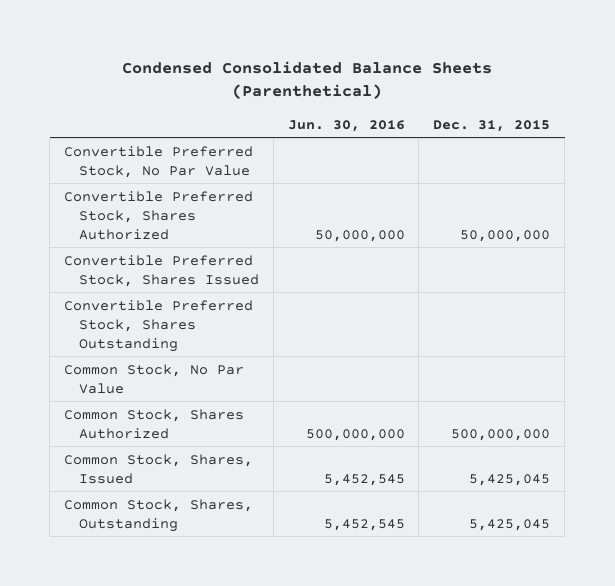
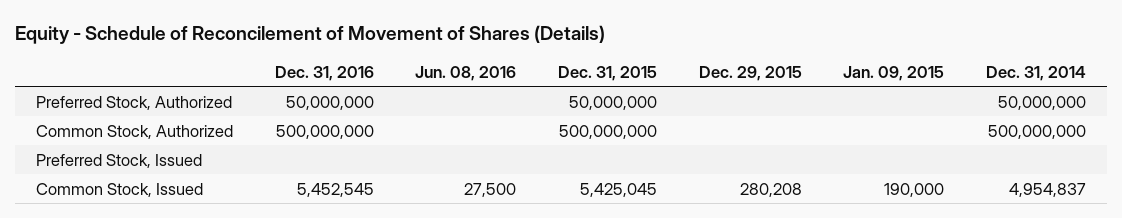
- Condensed Consolidated Balance Sheets (Parenthetical)
+ Equity - Schedule of Reconcilement of Movement of Shares (Details)
- | Jun. 30, 2016 | Dec. 31, 2015
+ | Dec. 31, 2016 | Jun. 08, 2016 | Dec. 31, 2015 | Dec. 29, 2015 | Jan. 09, 2015 | Dec. 31, 2014
- Convertible Preferred Stock, No Par Value
- Convertible Preferred Stock, Shares Authorized | 50,000,000 | 50,000,000
- Convertible Preferred Stock, Shares Issued
- Convertible Preferred Stock, Shares Outstanding
- Common Stock, No Par Value
- Common Stock, Shares Authorized | 500,000,000 | 500,000,000
- Common Stock, Shares, Issued | 5,452,545 | 5,425,045
- Common Stock, Shares, Outstanding | 5,452,545 | 5,425,045
+ Preferred Stock, Authorized | 50,000,000 | | 50,000,000 | | | 50,000,000
+ Common Stock, Authorized | 500,000,000 | | 500,000,000 | | | 500,000,000
+ Preferred Stock, Issued
+ Common Stock, Issued | 5,452,545 | 27,500 | 5,425,045 | 280,208 | 190,000 | 4,954,837

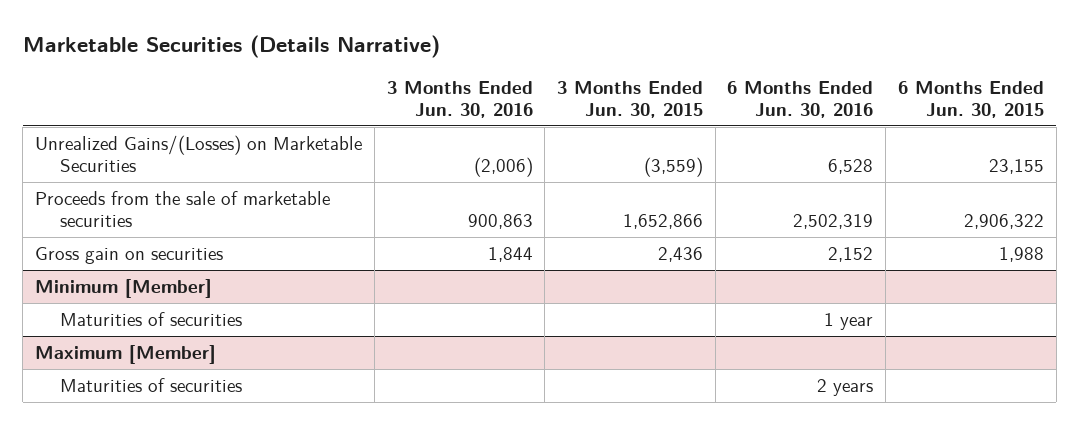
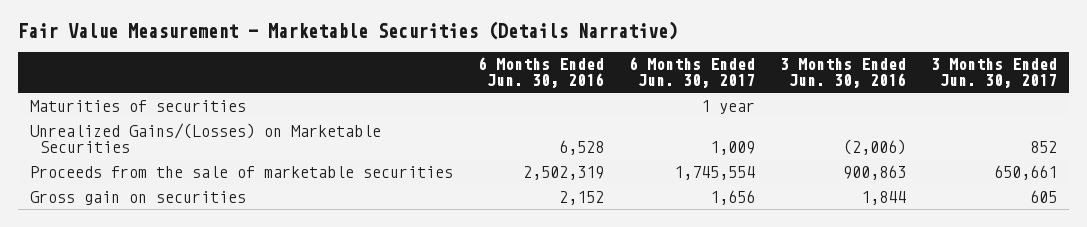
- Marketable Securities (Details Narrative)
+ Fair Value Measurement - Marketable Securities (Details Narrative)
- | 3 Months Ended Jun. 30, 2016 | 3 Months Ended Jun. 30, 2015 | 6 Months Ended Jun. 30, 2016 | 6 Months Ended Jun. 30, 2015
+ | 6 Months Ended Jun. 30, 2016 | 6 Months Ended Jun. 30, 2017 | 3 Months Ended Jun. 30, 2016 | 3 Months Ended Jun. 30, 2017
+ Maturities of securities | | 1 year | |
- Minimum [Member]
- Maturities of securities | | | 1 year |
- Maximum [Member]
- Maturities of securities | | | 2 years |

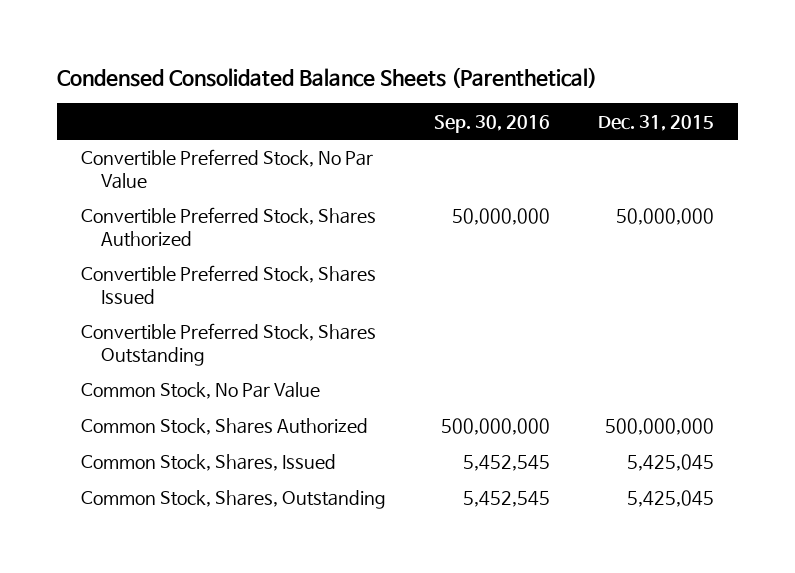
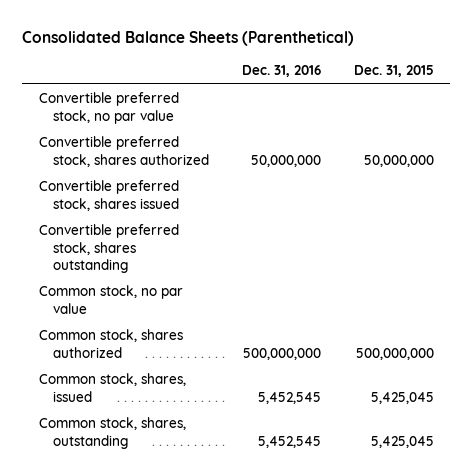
- Condensed Consolidated Balance Sheets (Parenthetical)
+ Consolidated Balance Sheets (Parenthetical)
- | Sep. 30, 2016 | Dec. 31, 2015
+ | Dec. 31, 2016 | Dec. 31, 2015
- Convertible Preferred Stock, No Par Value
- Convertible Preferred Stock, Shares Authorized | 50,000,000 | 50,000,000
- Convertible Preferred Stock, Shares Issued
- Convertible Preferred Stock, Shares Outstanding
- Common Stock, No Par Value
- Common Stock, Shares Authorized | 500,000,000 | 500,000,000
- Common Stock, Shares, Issued | 5,452,545 | 5,425,045
- Common Stock, Shares, Outstanding | 5,452,545 | 5,425,045
+ Convertible preferred stock, no par value
+ Convertible preferred stock, shares authorized | 50,000,000 | 50,000,000
+ Convertible preferred stock, shares issued
+ Convertible preferred stock, shares outstanding
+ Common stock, no par value
+ Common stock, shares authorized | 500,000,000 | 500,000,000
+ Common stock, shares, issued | 5,452,545 | 5,425,045
+ Common stock, shares, outstanding | 5,452,545 | 5,425,045

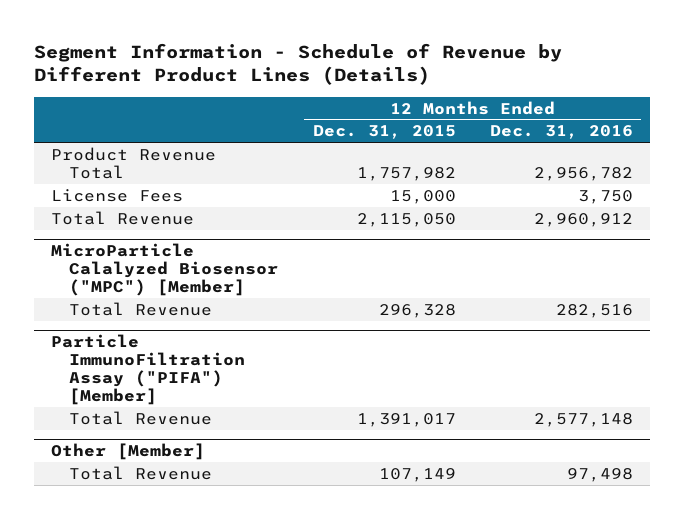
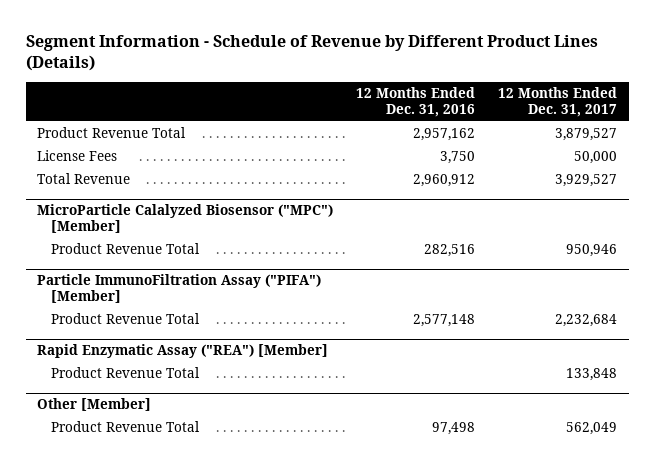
- | 12 Months Ended Dec. 31, 2015 | 12 Months Ended Dec. 31, 2016
+ | 12 Months Ended Dec. 31, 2016 | 12 Months Ended Dec. 31, 2017
- Product Revenue Total | 1,757,982 | 2,956,782
+ Product Revenue Total | 2,957,162 | 3,879,527
@ MicroParticle Calalyzed Biosensor ("MPC") [Member]
- Total Revenue | 296,328 | 282,516
+ Product Revenue Total | 282,516 | 950,946
@ Particle ImmunoFiltration Assay ("PIFA") [Member]
- Total Revenue | 1,391,017 | 2,577,148
+ Product Revenue Total | 2,577,148 | 2,232,684
+ Rapid Enzymatic Assay ("REA") [Member]
+ Product Revenue Total | | 133,848
@ Other [Member]
- Total Revenue | 107,149 | 97,498
+ Product Revenue Total | 97,498 | 562,049

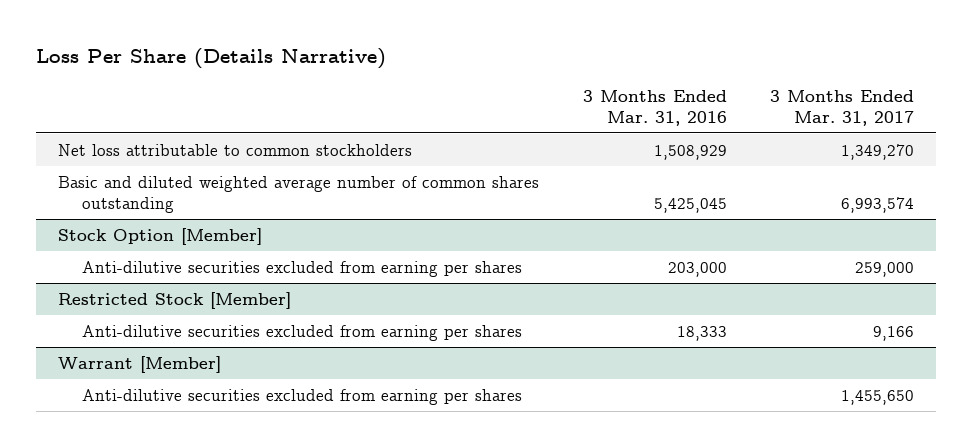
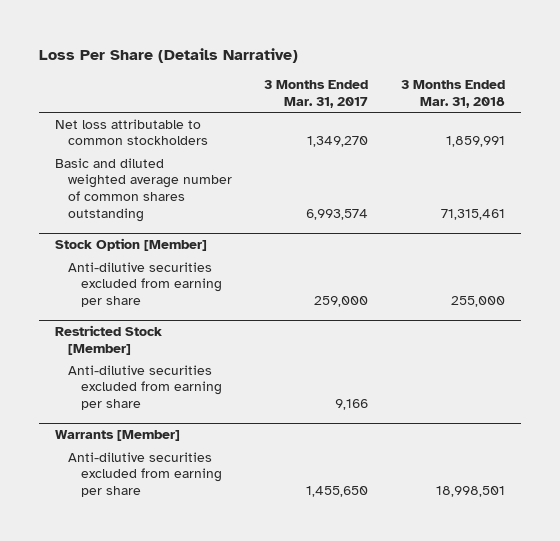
- | 3 Months Ended Mar. 31, 2016 | 3 Months Ended Mar. 31, 2017
+ | 3 Months Ended Mar. 31, 2017 | 3 Months Ended Mar. 31, 2018
@ Stock Option [Member]
- Anti-dilutive securities excluded from earning per shares | 203,000 | 259,000
+ Anti-dilutive securities excluded from earning per share | 259,000 | 255,000
@ Restricted Stock [Member]
- Anti-dilutive securities excluded from earning per shares | 18,333 | 9,166
- Warrant [Member]
- Anti-dilutive securities excluded from earning per shares | | 1,455,650
@ Restricted Stock [Member]
+ Anti-dilutive securities excluded from earning per share | 9,166 |
+ Warrants [Member]
+ Anti-dilutive securities excluded from earning per share | 1,455,650 | 18,998,501

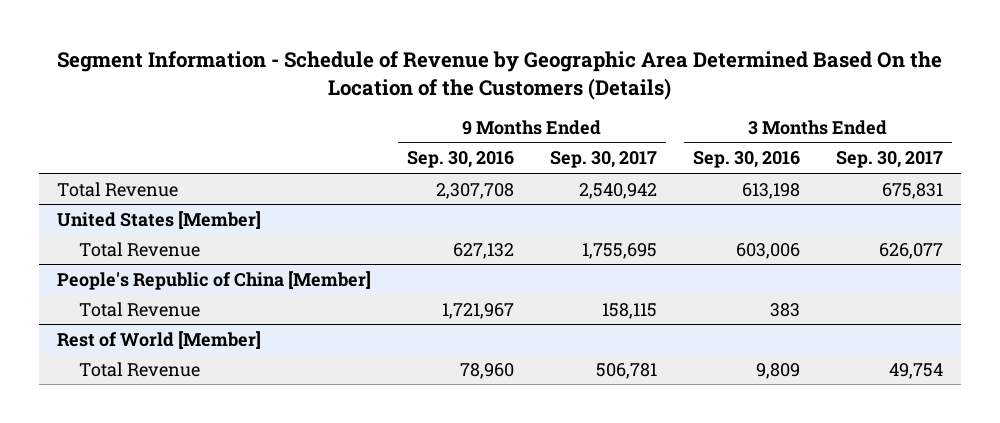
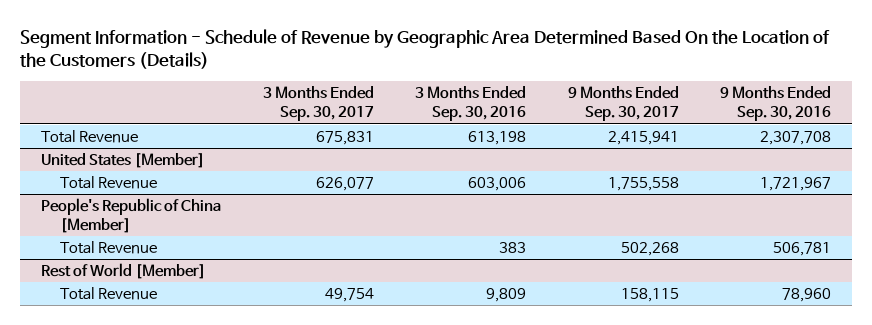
- | 9 Months Ended Sep. 30, 2016 | 9 Months Ended Sep. 30, 2017 | 3 Months Ended Sep. 30, 2016 | 3 Months Ended Sep. 30, 2017
+ | 3 Months Ended Sep. 30, 2017 | 3 Months Ended Sep. 30, 2016 | 9 Months Ended Sep. 30, 2017 | 9 Months Ended Sep. 30, 2016
- Total Revenue | 2,307,708 | 2,540,942 | 613,198 | 675,831
+ Total Revenue | 675,831 | 613,198 | 2,415,941 | 2,307,708
@ United States [Member]
- Total Revenue | 627,132 | 1,755,695 | 603,006 | 626,077
+ Total Revenue | 626,077 | 603,006 | 1,755,558 | 1,721,967
@ People's Republic of China [Member]
- Total Revenue | 1,721,967 | 158,115 | 383 |
+ Total Revenue | | 383 | 502,268 | 506,781
@ Rest of World [Member]
- Total Revenue | 78,960 | 506,781 | 9,809 | 49,754
+ Total Revenue | 49,754 | 9,809 | 158,115 | 78,960

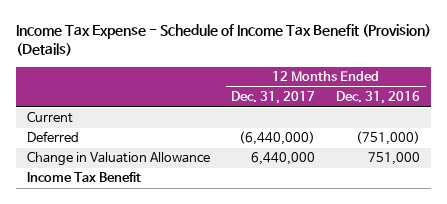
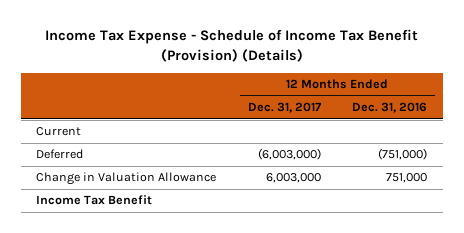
- Deferred | (6,440,000) | (751,000)
- Change in Valuation Allowance | 6,440,000 | 751,000
+ Deferred | (6,003,000) | (751,000)
+ Change in Valuation Allowance | 6,003,000 | 751,000

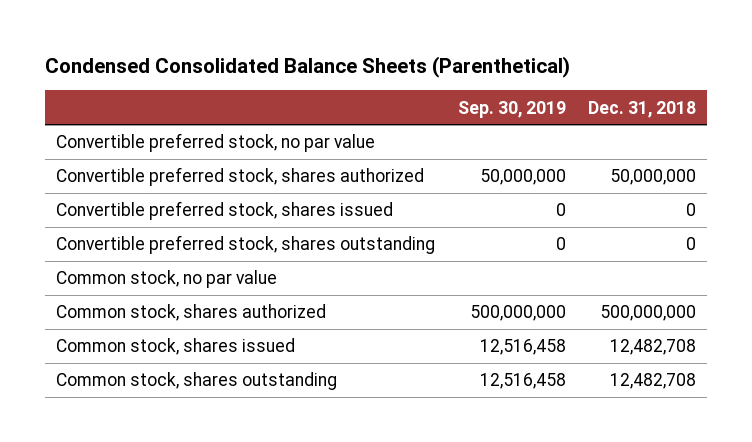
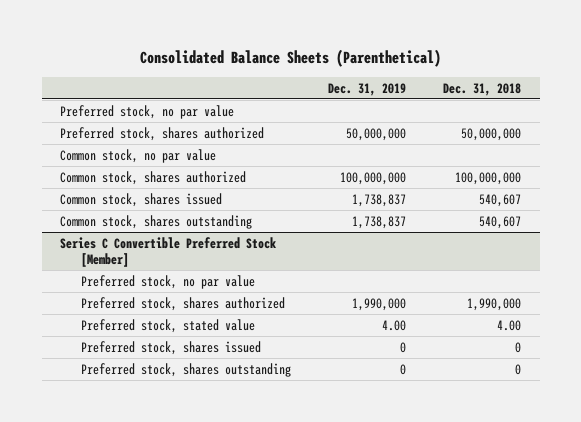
- Condensed Consolidated Balance Sheets (Parenthetical)
+ Consolidated Balance Sheets (Parenthetical)
- | Sep. 30, 2019 | Dec. 31, 2018
+ | Dec. 31, 2019 | Dec. 31, 2018
- Convertible preferred stock, no par value
- Convertible preferred stock, shares authorized | 50,000,000 | 50,000,000
- Convertible preferred stock, shares issued | 0 | 0
- Convertible preferred stock, shares outstanding | 0 | 0
+ Preferred stock, no par value
+ Preferred stock, shares authorized | 50,000,000 | 50,000,000
- Common stock, shares authorized | 500,000,000 | 500,000,000
- Common stock, shares issued | 12,516,458 | 12,482,708
- Common stock, shares outstanding | 12,516,458 | 12,482,708
+ Common stock, shares authorized | 100,000,000 | 100,000,000
+ Common stock, shares issued | 1,738,837 | 540,607
+ Common stock, shares outstanding | 1,738,837 | 540,607
+ Series C Convertible Preferred Stock [Member]
+ Preferred stock, no par value
+ Preferred stock, shares authorized | 1,990,000 | 1,990,000
+ Preferred stock, stated value | 4.00 | 4.00
+ Preferred stock, shares issued | 0 | 0
+ Preferred stock, shares outstanding | 0 | 0

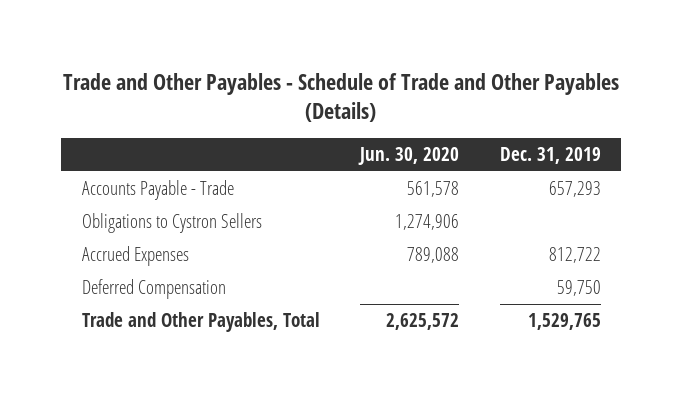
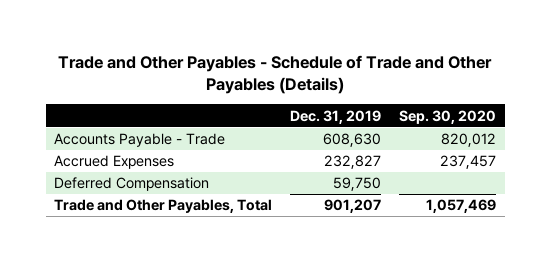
- | Jun. 30, 2020 | Dec. 31, 2019
+ | Dec. 31, 2019 | Sep. 30, 2020
- Accounts Payable - Trade | 561,578 | 657,293
- Obligations to Cystron Sellers | 1,274,906 |
- Accrued Expenses | 789,088 | 812,722
+ Accounts Payable - Trade | 608,630 | 820,012
+ Accrued Expenses | 232,827 | 237,457
- Trade and Other Payables, Total | 2,625,572 | 1,529,765
+ Trade and Other Payables, Total | 901,207 | 1,057,469

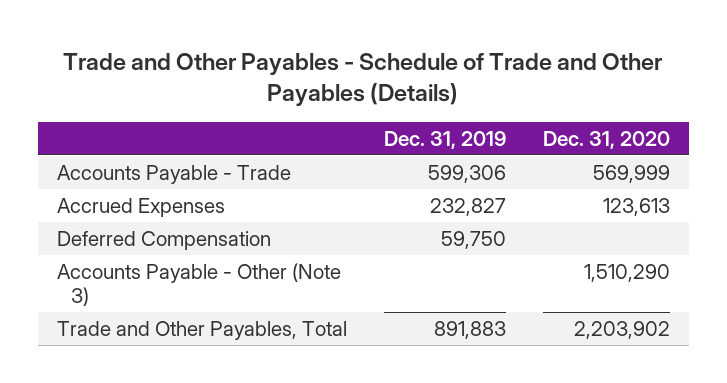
- | Dec. 31, 2019 | Sep. 30, 2020
+ | Dec. 31, 2019 | Dec. 31, 2020
- Accounts Payable - Trade | 608,630 | 820,012
+ Accounts Payable - Trade | 599,306 | 569,999
- Trade and Other Payables, Total | 901,207 | 1,057,469
+ Accounts Payable - Other (Note 3) | | 1,510,290
+ Trade and Other Payables, Total | 891,883 | 2,203,902

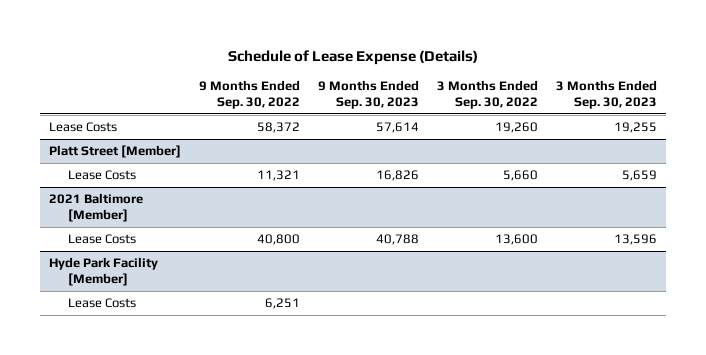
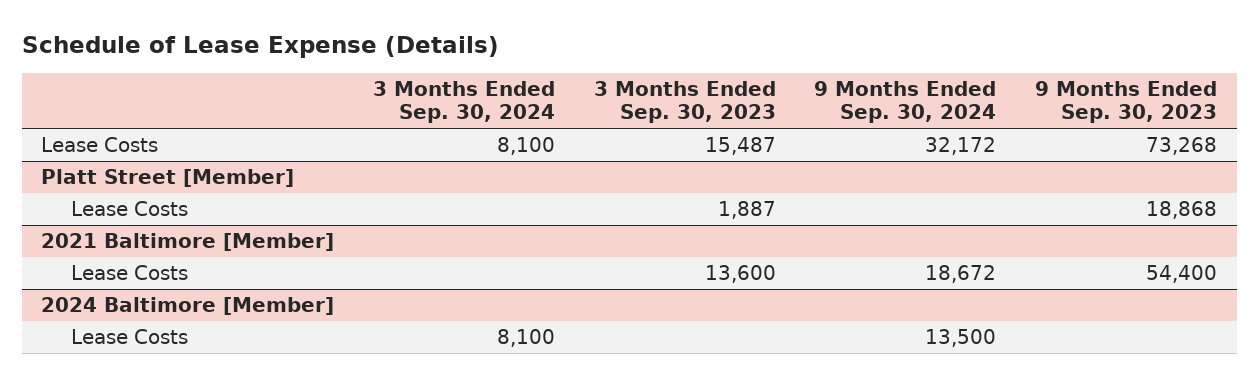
- | 9 Months Ended Sep. 30, 2022 | 9 Months Ended Sep. 30, 2023 | 3 Months Ended Sep. 30, 2022 | 3 Months Ended Sep. 30, 2023
+ | 3 Months Ended Sep. 30, 2024 | 3 Months Ended Sep. 30, 2023 | 9 Months Ended Sep. 30, 2024 | 9 Months Ended Sep. 30, 2023
- Lease Costs | 58,372 | 57,614 | 19,260 | 19,255
+ Lease Costs | 8,100 | 15,487 | 32,172 | 73,268
@ Platt Street [Member]
- Lease Costs | 11,321 | 16,826 | 5,660 | 5,659
+ Lease Costs | | 1,887 | | 18,868
@ 2021 Baltimore [Member]
- Lease Costs | 40,800 | 40,788 | 13,600 | 13,596
- Hyde Park Facility [Member]
@ 2021 Baltimore [Member]
+ Lease Costs | | 13,600 | 18,672 | 54,400
+ 2024 Baltimore [Member]

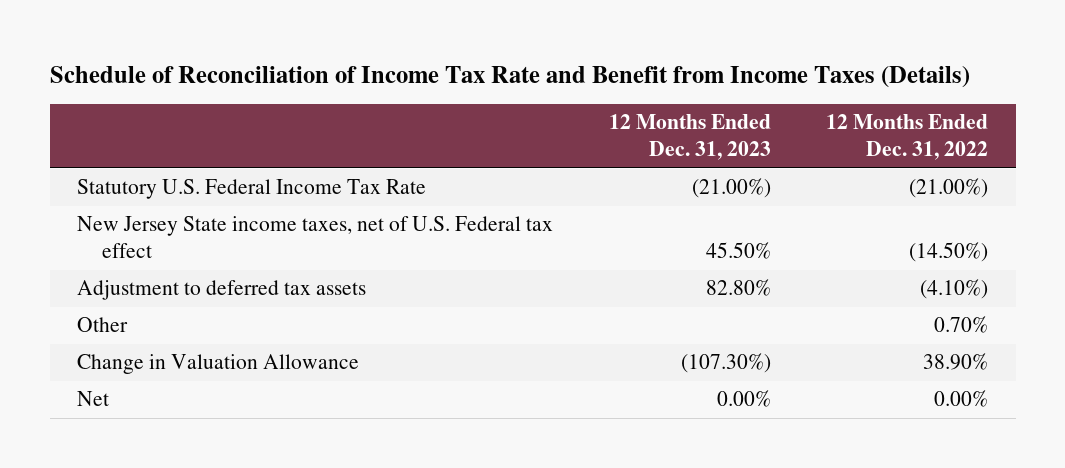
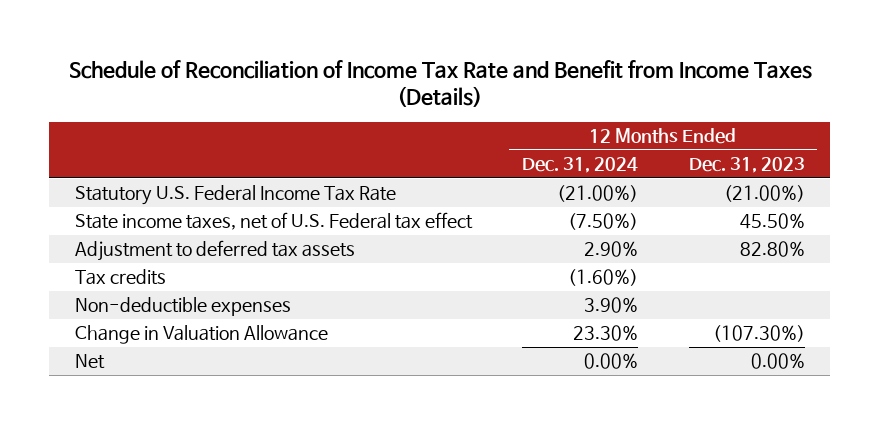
- | 12 Months Ended Dec. 31, 2023 | 12 Months Ended Dec. 31, 2022
+ | 12 Months Ended Dec. 31, 2024 | 12 Months Ended Dec. 31, 2023
- New Jersey State income taxes, net of U.S. Federal tax effect | 45.50% | (14.50%)
+ State income taxes, net of U.S. Federal tax effect | (7.50%) | 45.50%
- Other | | 0.70%
+ Tax credits | (1.60%) |
+ Non-deductible expenses | 3.90% |

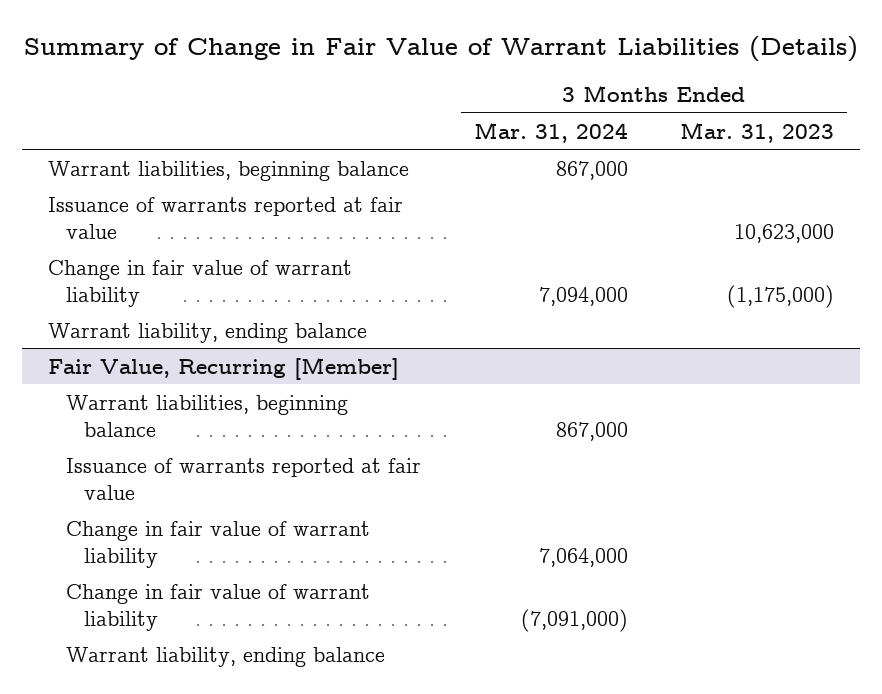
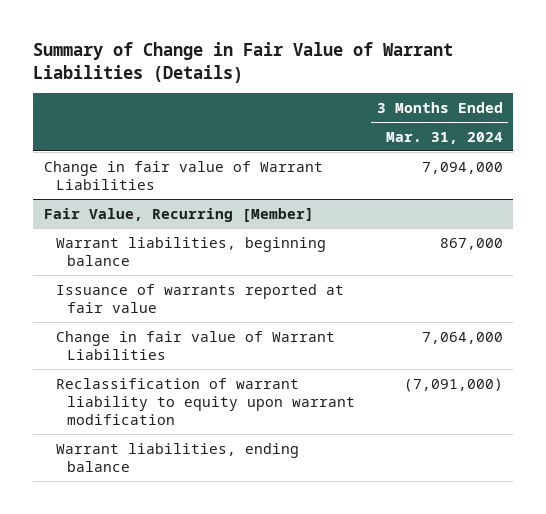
- | 3 Months Ended Mar. 31, 2024 | 3 Months Ended Mar. 31, 2023
+ | 3 Months Ended Mar. 31, 2024
- Warrant liabilities, beginning balance | 867,000 |
- Issuance of warrants reported at fair value | | 10,623,000
- Change in fair value of warrant liability | 7,094,000 | (1,175,000)
- Warrant liability, ending balance
+ Change in fair value of Warrant Liabilities | 7,094,000
@ Fair Value, Recurring [Member]
- Change in fair value of warrant liability | 7,064,000 |
- Change in fair value of warrant liability | (7,091,000) |
- Warrant liability, ending balance
+ Change in fair value of Warrant Liabilities | 7,064,000
+ Reclassification of warrant liability to equity upon warrant modification | (7,091,000)
+ Warrant liabilities, ending balance

